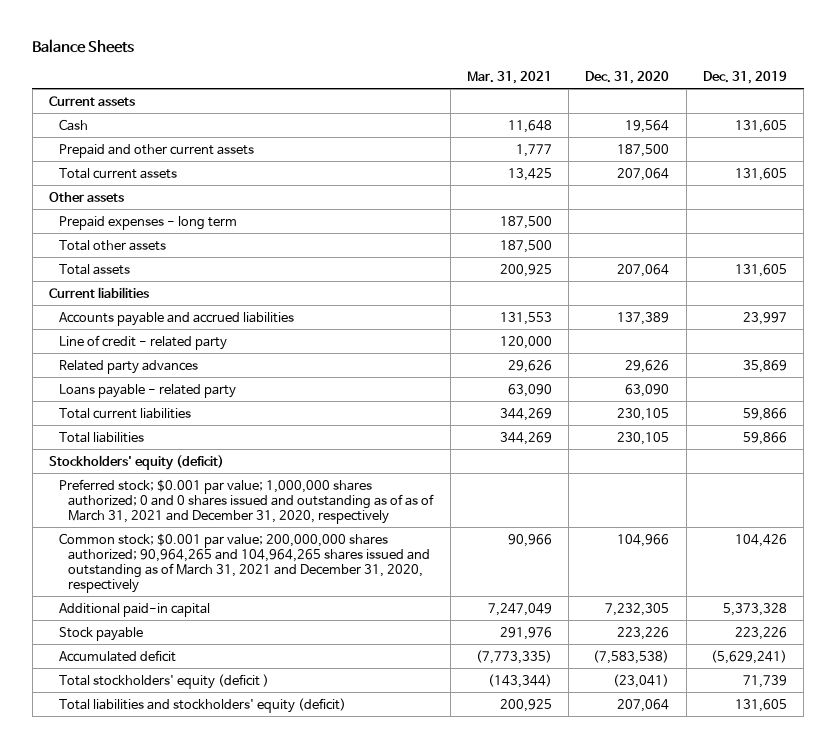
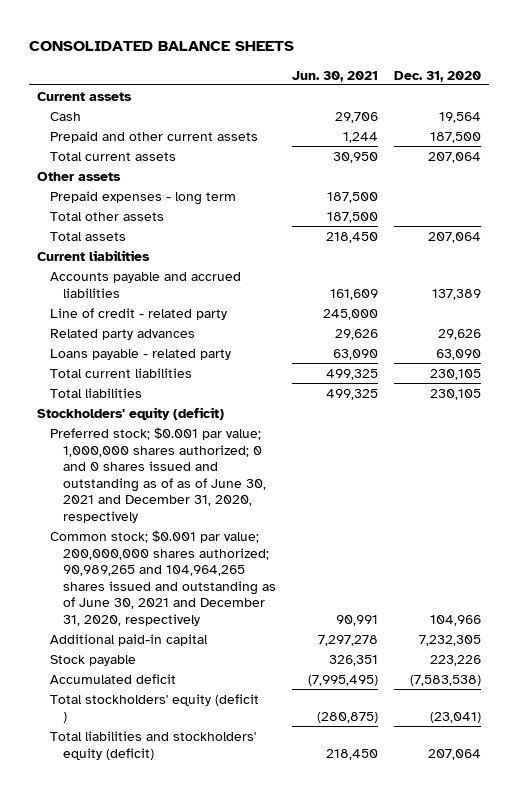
- Balance Sheets
+ CONSOLIDATED BALANCE SHEETS
- | Mar. 31, 2021 | Dec. 31, 2020 | Dec. 31, 2019
+ | Jun. 30, 2021 | Dec. 31, 2020
- Preferred stock; $0.001 par value; 1,000,000 shares authorized; 0 and 0 shares issued and outstanding as of as of March 31, 2021 and December 31, 2020, respectively
- Common stock; $0.001 par value; 200,000,000 shares authorized; 90,964,265 and 104,964,265 shares issued and outstanding as of March 31, 2021 and December 31, 2020, respectively | 90,966 | 104,966 | 104,426
+ Preferred stock; $0.001 par value; 1,000,000 shares authorized; 0 and 0 shares issued and outstanding as of as of June 30, 2021 and December 31, 2020, respectively
+ Common stock; $0.001 par value; 200,000,000 shares authorized; 90,989,265 and 104,964,265 shares issued and outstanding as of June 30, 2021 and December 31, 2020, respectively | 90,991 | 104,966

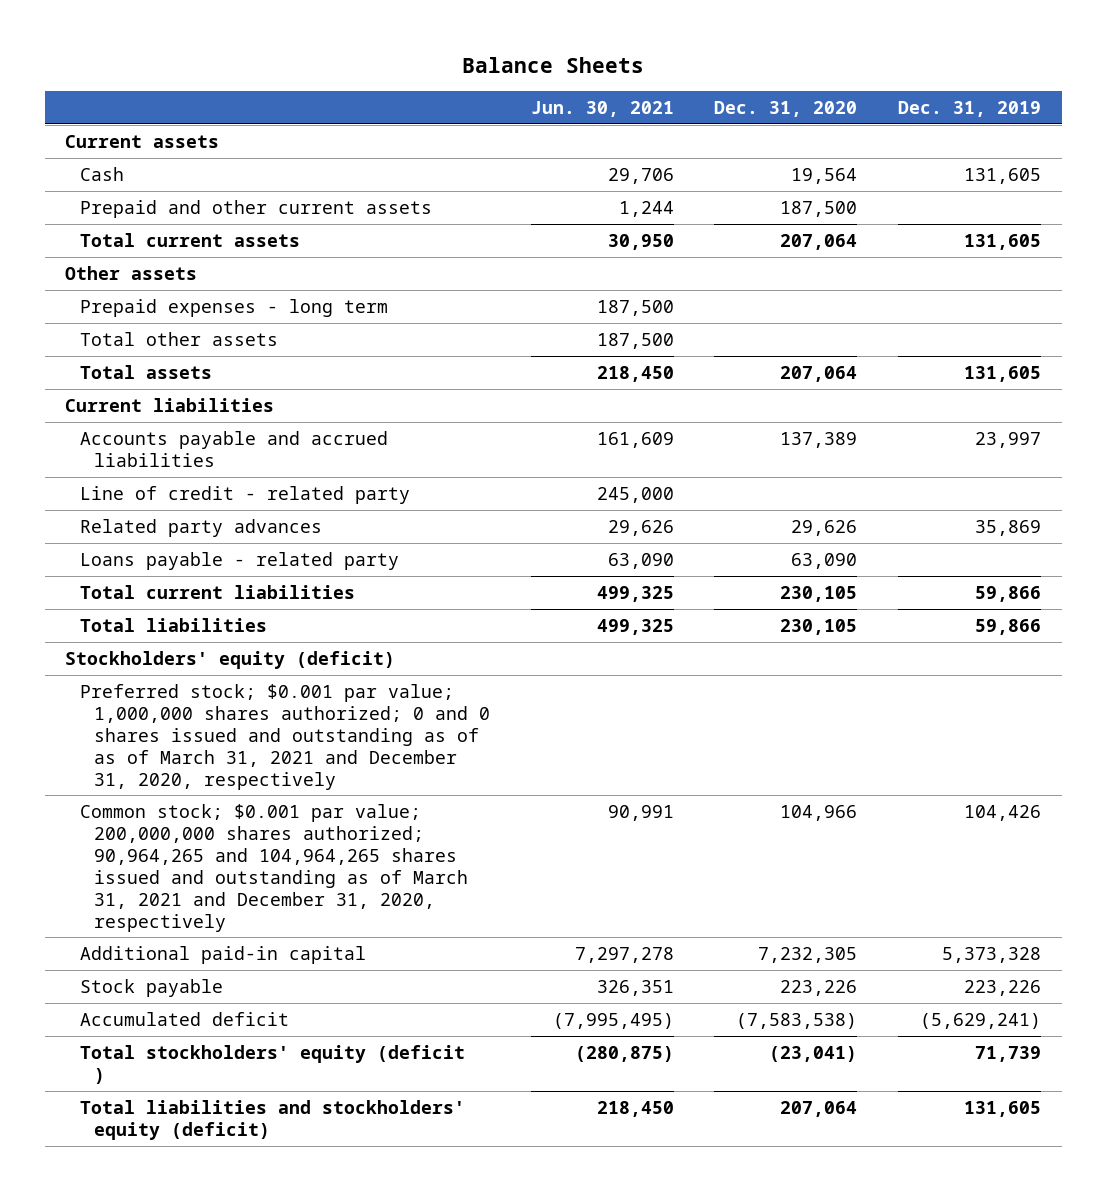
- CONSOLIDATED BALANCE SHEETS
+ Balance Sheets
- | Jun. 30, 2021 | Dec. 31, 2020
+ | Jun. 30, 2021 | Dec. 31, 2020 | Dec. 31, 2019
- Preferred stock; $0.001 par value; 1,000,000 shares authorized; 0 and 0 shares issued and outstanding as of as of June 30, 2021 and December 31, 2020, respectively
- Common stock; $0.001 par value; 200,000,000 shares authorized; 90,989,265 and 104,964,265 shares issued and outstanding as of June 30, 2021 and December 31, 2020, respectively | 90,991 | 104,966
+ Preferred stock; $0.001 par value; 1,000,000 shares authorized; 0 and 0 shares issued and outstanding as of as of March 31, 2021 and December 31, 2020, respectively
+ Common stock; $0.001 par value; 200,000,000 shares authorized; 90,964,265 and 104,964,265 shares issued and outstanding as of March 31, 2021 and December 31, 2020, respectively | 90,991 | 104,966 | 104,426

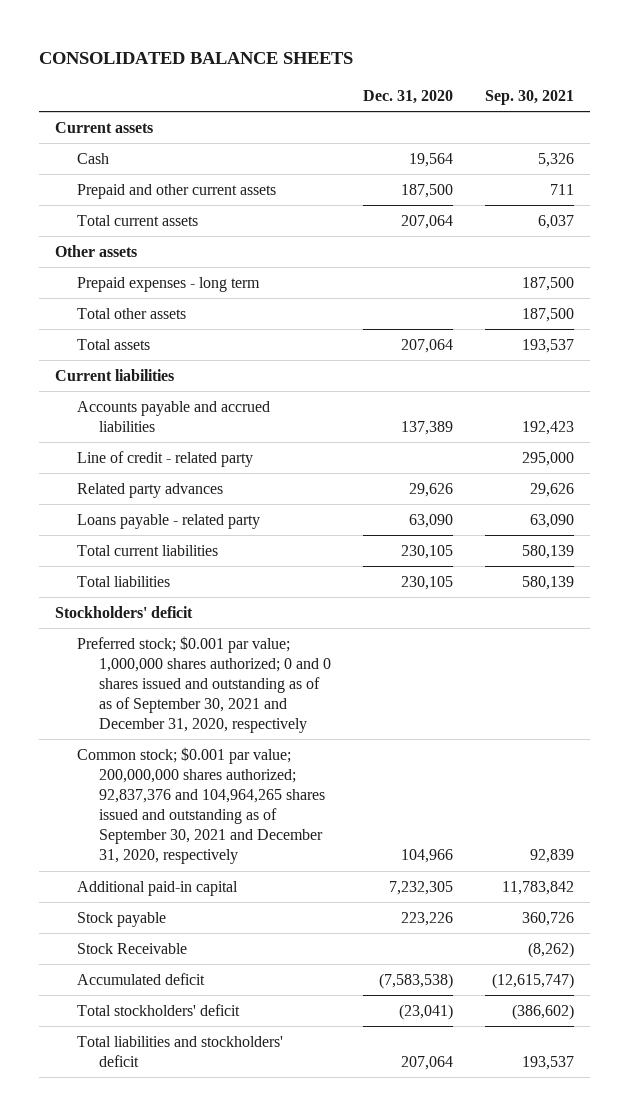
- Balance Sheets
+ CONSOLIDATED BALANCE SHEETS
- | Jun. 30, 2021 | Dec. 31, 2020 | Dec. 31, 2019
+ | Dec. 31, 2020 | Sep. 30, 2021
- Stockholders' equity (deficit)
- Preferred stock; $0.001 par value; 1,000,000 shares authorized; 0 and 0 shares issued and outstanding as of as of March 31, 2021 and December 31, 2020, respectively
- Common stock; $0.001 par value; 200,000,000 shares authorized; 90,964,265 and 104,964,265 shares issued and outstanding as of March 31, 2021 and December 31, 2020, respectively | 90,991 | 104,966 | 104,426
+ Stockholders' deficit
+ Preferred stock; $0.001 par value; 1,000,000 shares authorized; 0 and 0 shares issued and outstanding as of as of September 30, 2021 and December 31, 2020, respectively
+ Common stock; $0.001 par value; 200,000,000 shares authorized; 92,837,376 and 104,964,265 shares issued and outstanding as of September 30, 2021 and December 31, 2020, respectively | 104,966 | 92,839
+ Stock Receivable | | (8,262)
- Total stockholders' equity (deficit ) | (280,875) | (23,041) | 71,739
- Total liabilities and stockholders' equity (deficit) | 218,450 | 207,064 | 131,605
+ Total stockholders' deficit | (23,041) | (386,602)
+ Total liabilities and stockholders' deficit | 207,064 | 193,537

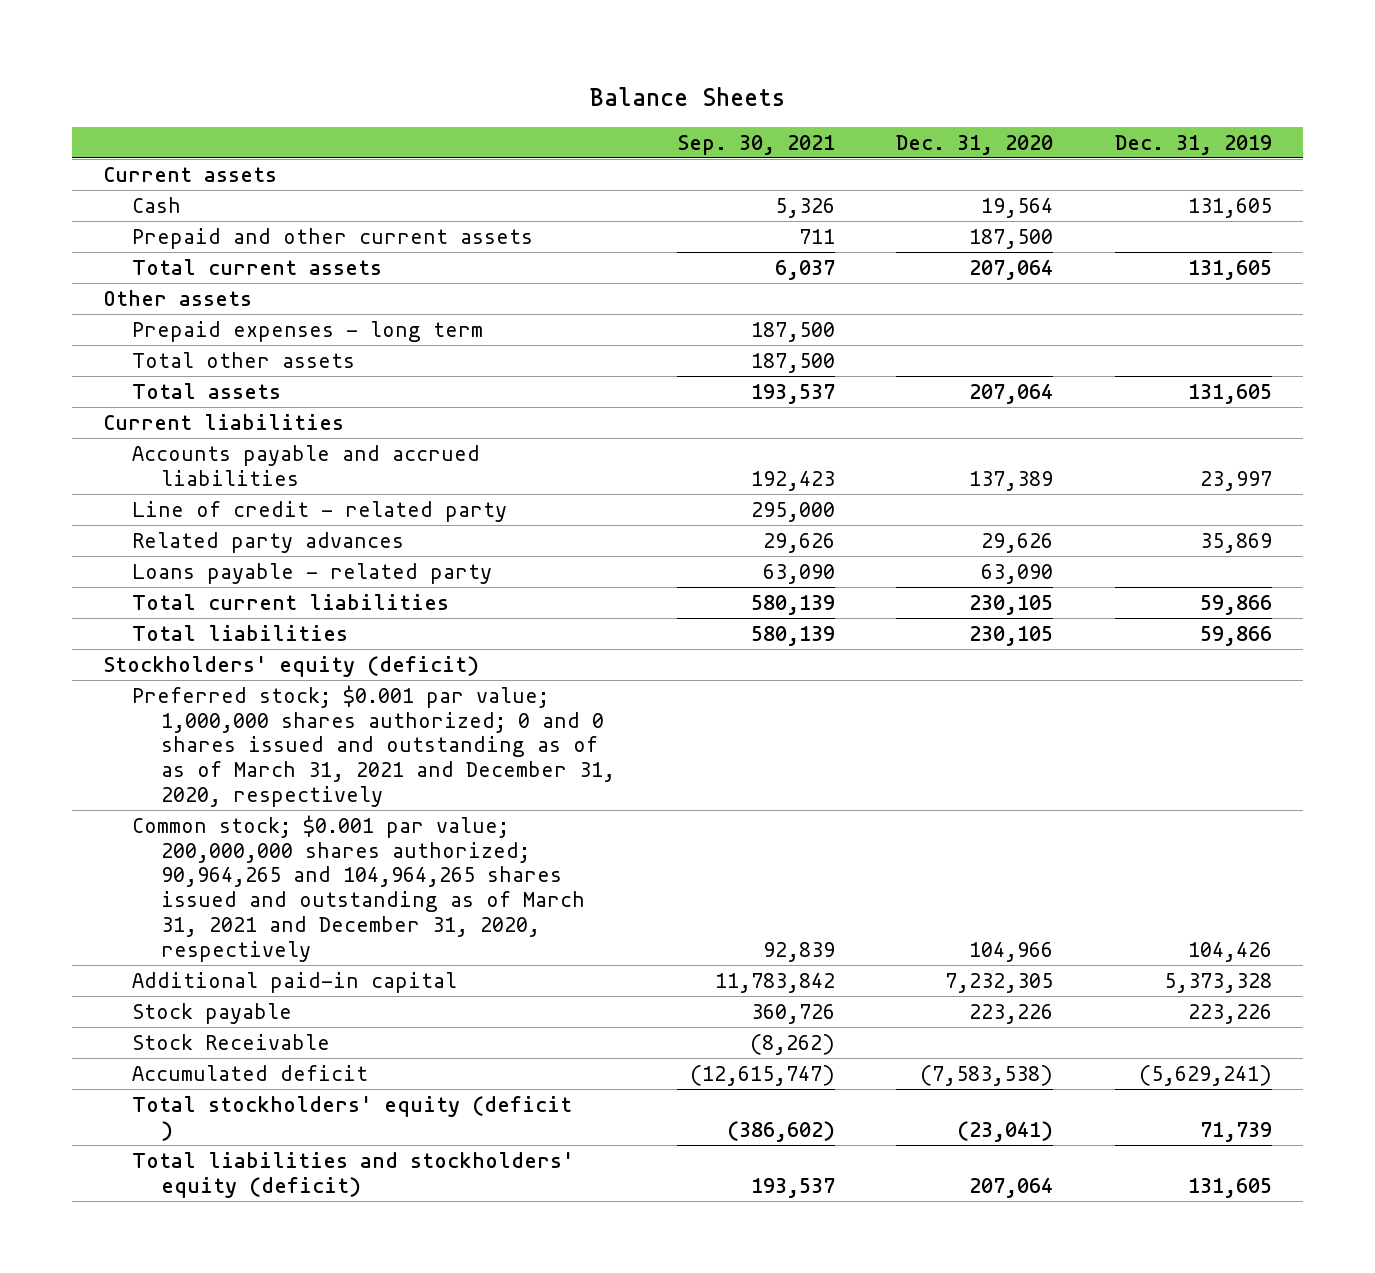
- CONSOLIDATED BALANCE SHEETS
+ Balance Sheets
- | Dec. 31, 2020 | Sep. 30, 2021
+ | Sep. 30, 2021 | Dec. 31, 2020 | Dec. 31, 2019
- Stockholders' deficit
- Preferred stock; $0.001 par value; 1,000,000 shares authorized; 0 and 0 shares issued and outstanding as of as of September 30, 2021 and December 31, 2020, respectively
- Common stock; $0.001 par value; 200,000,000 shares authorized; 92,837,376 and 104,964,265 shares issued and outstanding as of September 30, 2021 and December 31, 2020, respectively | 104,966 | 92,839
+ Stockholders' equity (deficit)
+ Preferred stock; $0.001 par value; 1,000,000 shares authorized; 0 and 0 shares issued and outstanding as of as of March 31, 2021 and December 31, 2020, respectively
+ Common stock; $0.001 par value; 200,000,000 shares authorized; 90,964,265 and 104,964,265 shares issued and outstanding as of March 31, 2021 and December 31, 2020, respectively | 92,839 | 104,966 | 104,426
- Total stockholders' deficit | (23,041) | (386,602)
- Total liabilities and stockholders' deficit | 207,064 | 193,537
+ Total stockholders' equity (deficit ) | (386,602) | (23,041) | 71,739
+ Total liabilities and stockholders' equity (deficit) | 193,537 | 207,064 | 131,605

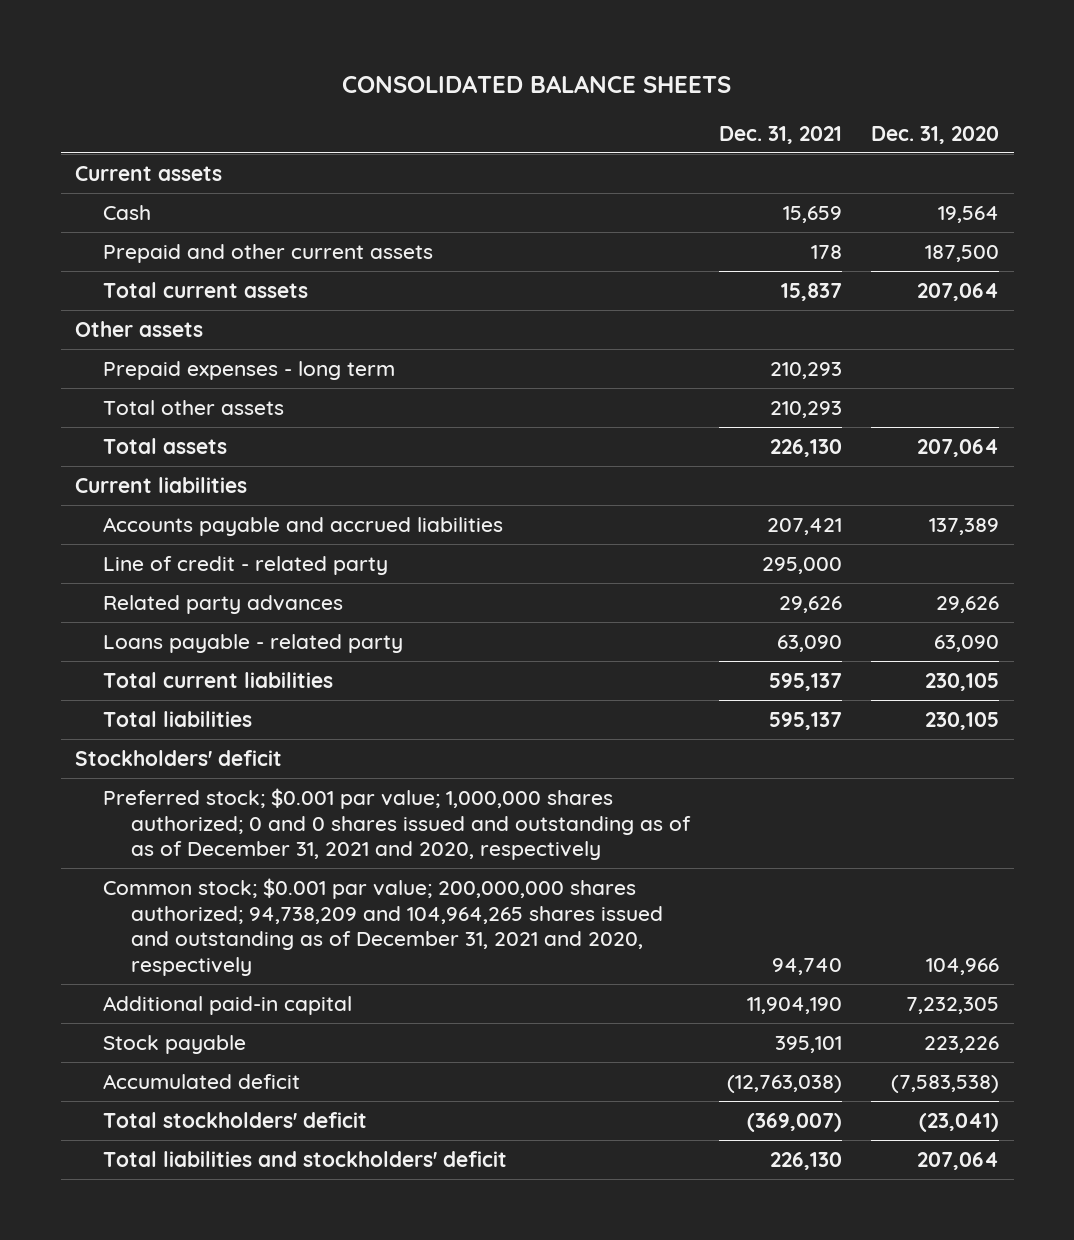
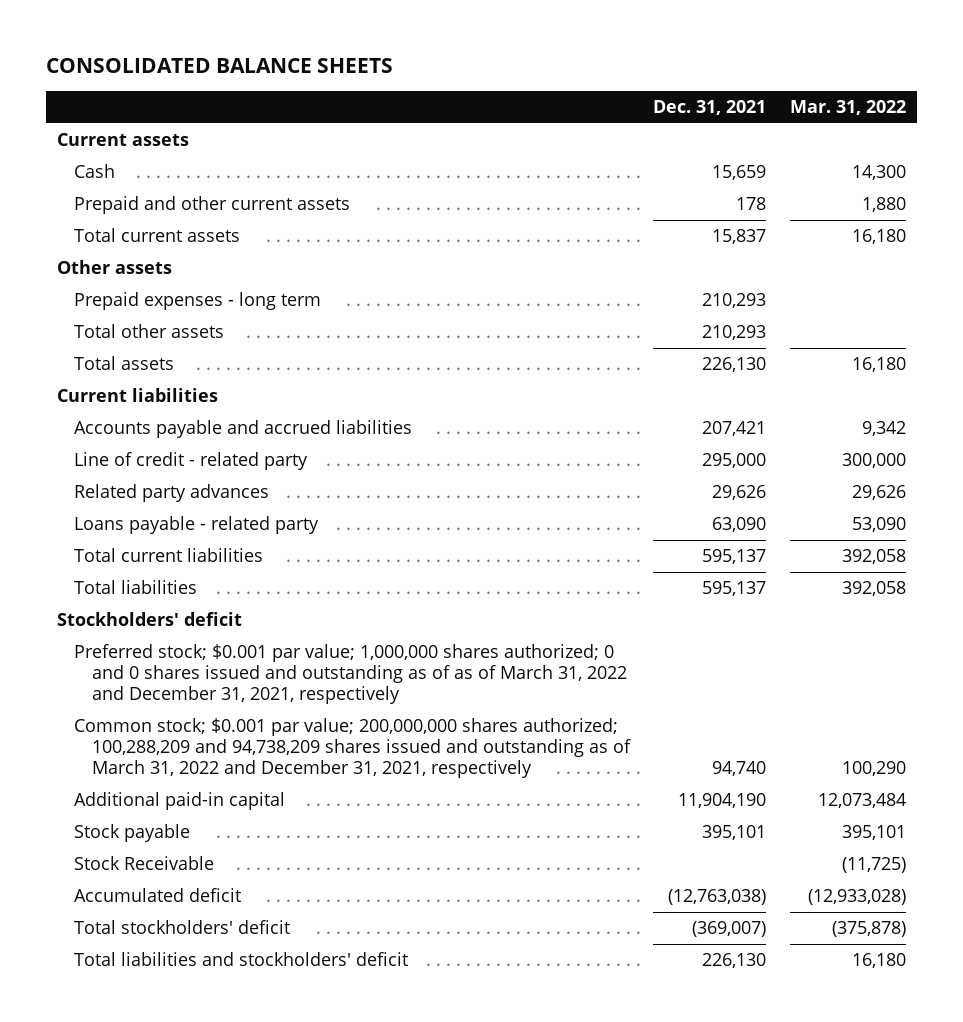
- | Dec. 31, 2021 | Dec. 31, 2020
+ | Dec. 31, 2021 | Mar. 31, 2022
- Preferred stock; $0.001 par value; 1,000,000 shares authorized; 0 and 0 shares issued and outstanding as of as of December 31, 2021 and 2020, respectively
- Common stock; $0.001 par value; 200,000,000 shares authorized; 94,738,209 and 104,964,265 shares issued and outstanding as of December 31, 2021 and 2020, respectively | 94,740 | 104,966
+ Preferred stock; $0.001 par value; 1,000,000 shares authorized; 0 and 0 shares issued and outstanding as of as of March 31, 2022 and December 31, 2021, respectively
+ Common stock; $0.001 par value; 200,000,000 shares authorized; 100,288,209 and 94,738,209 shares issued and outstanding as of March 31, 2022 and December 31, 2021, respectively | 94,740 | 100,290
+ Stock Receivable | | (11,725)

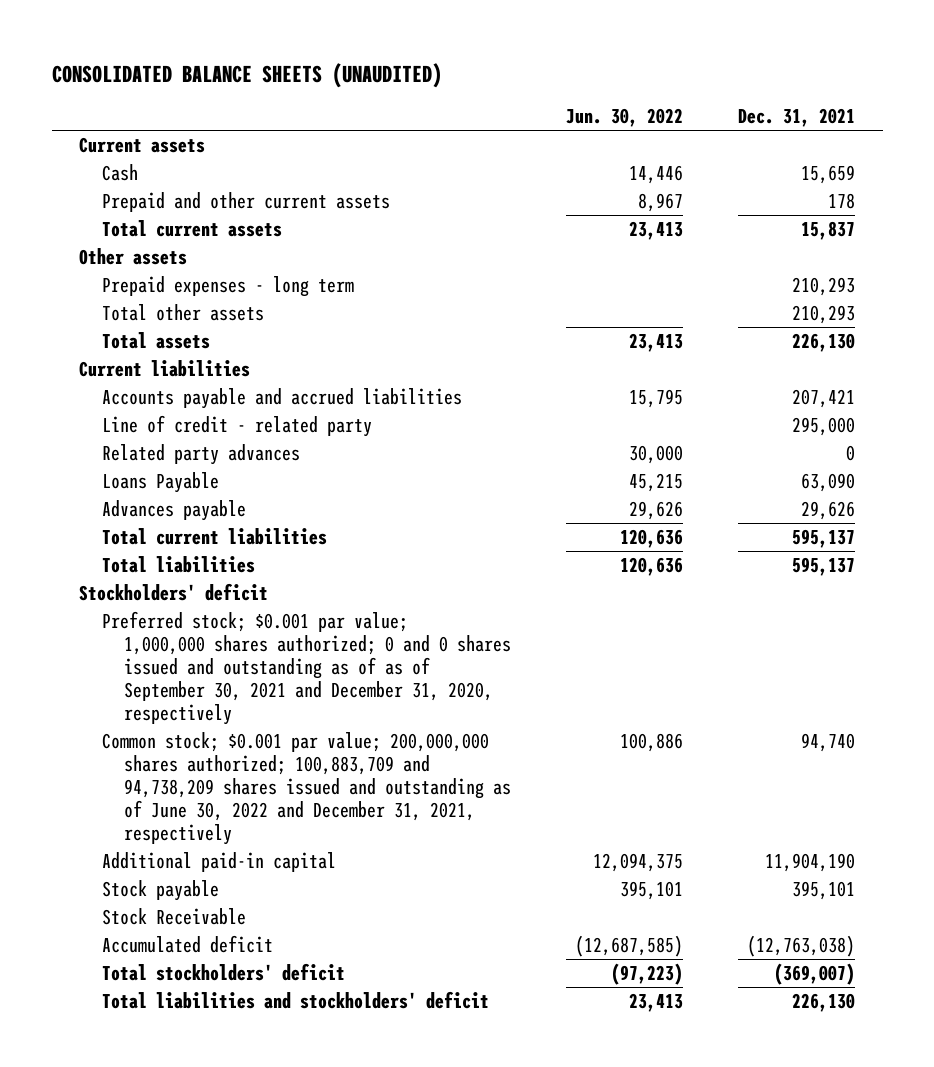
- CONSOLIDATED BALANCE SHEETS
+ CONSOLIDATED BALANCE SHEETS (UNAUDITED)
- | Dec. 31, 2021 | Mar. 31, 2022
+ | Jun. 30, 2022 | Dec. 31, 2021
- Related party advances | 29,626 | 29,626
- Loans payable - related party | 63,090 | 53,090
+ Related party advances | 30,000 | 0
+ Loans Payable | 45,215 | 63,090
+ Advances payable | 29,626 | 29,626
- Preferred stock; $0.001 par value; 1,000,000 shares authorized; 0 and 0 shares issued and outstanding as of as of March 31, 2022 and December 31, 2021, respectively
- Common stock; $0.001 par value; 200,000,000 shares authorized; 100,288,209 and 94,738,209 shares issued and outstanding as of March 31, 2022 and December 31, 2021, respectively | 94,740 | 100,290
+ Preferred stock; $0.001 par value; 1,000,000 shares authorized; 0 and 0 shares issued and outstanding as of as of September 30, 2021 and December 31, 2020, respectively
+ Common stock; $0.001 par value; 200,000,000 shares authorized; 100,883,709 and 94,738,209 shares issued and outstanding as of June 30, 2022 and December 31, 2021, respectively | 100,886 | 94,740

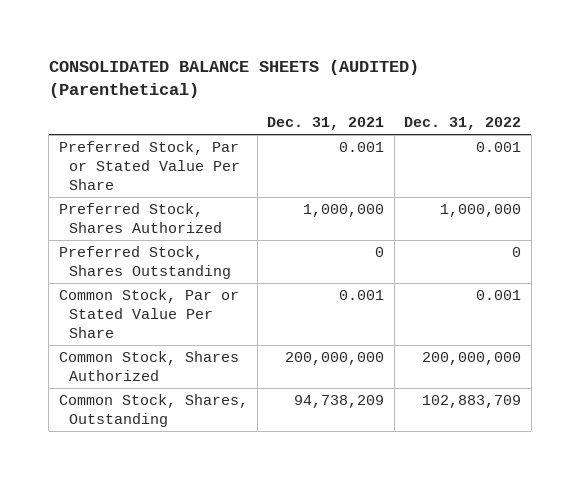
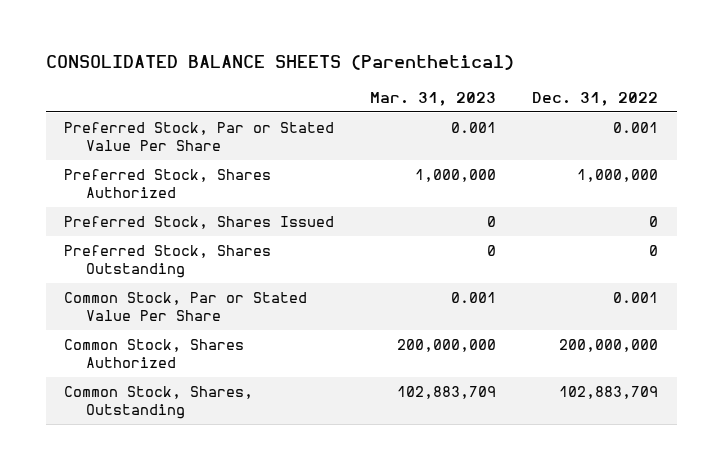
- CONSOLIDATED BALANCE SHEETS (AUDITED) (Parenthetical)
+ CONSOLIDATED BALANCE SHEETS (Parenthetical)
- | Dec. 31, 2021 | Dec. 31, 2022
+ | Mar. 31, 2023 | Dec. 31, 2022
+ Preferred Stock, Shares Issued | 0 | 0

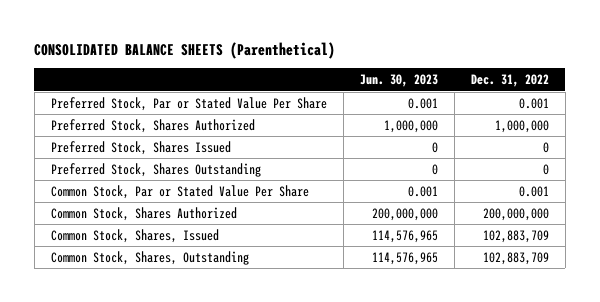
- | Mar. 31, 2023 | Dec. 31, 2022
+ | Jun. 30, 2023 | Dec. 31, 2022
+ Common Stock, Shares, Issued | 114,576,965 | 102,883,709

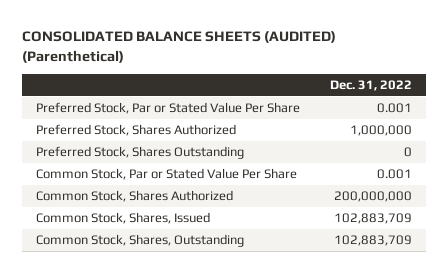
- CONSOLIDATED BALANCE SHEETS (Parenthetical)
+ CONSOLIDATED BALANCE SHEETS (AUDITED) (Parenthetical)
- | Jun. 30, 2023 | Dec. 31, 2022
+ | Dec. 31, 2022
- Preferred Stock, Shares Issued | 0 | 0

